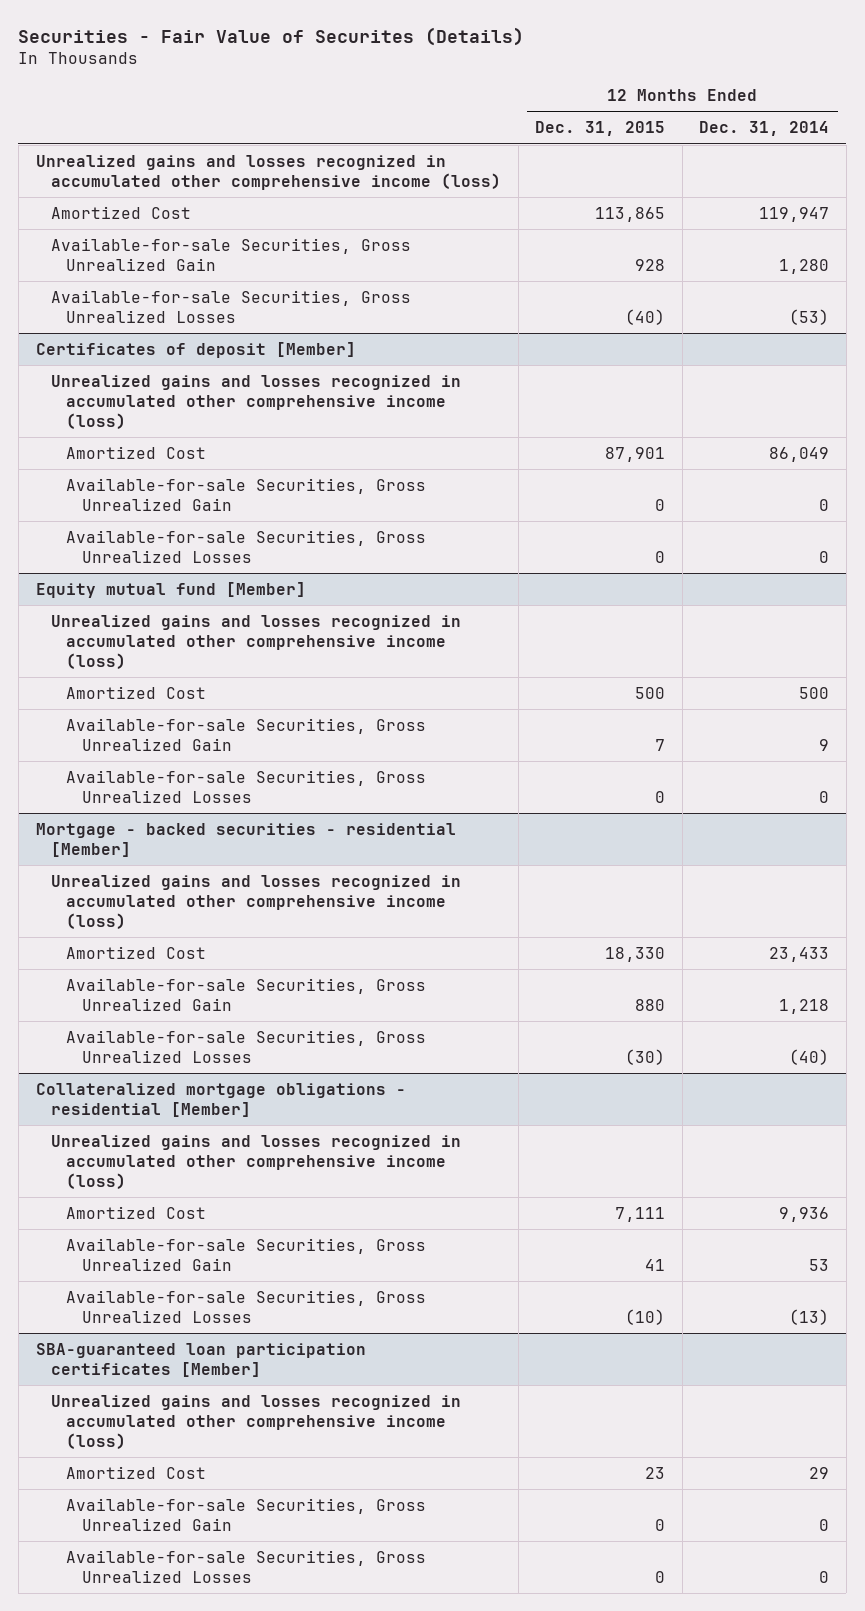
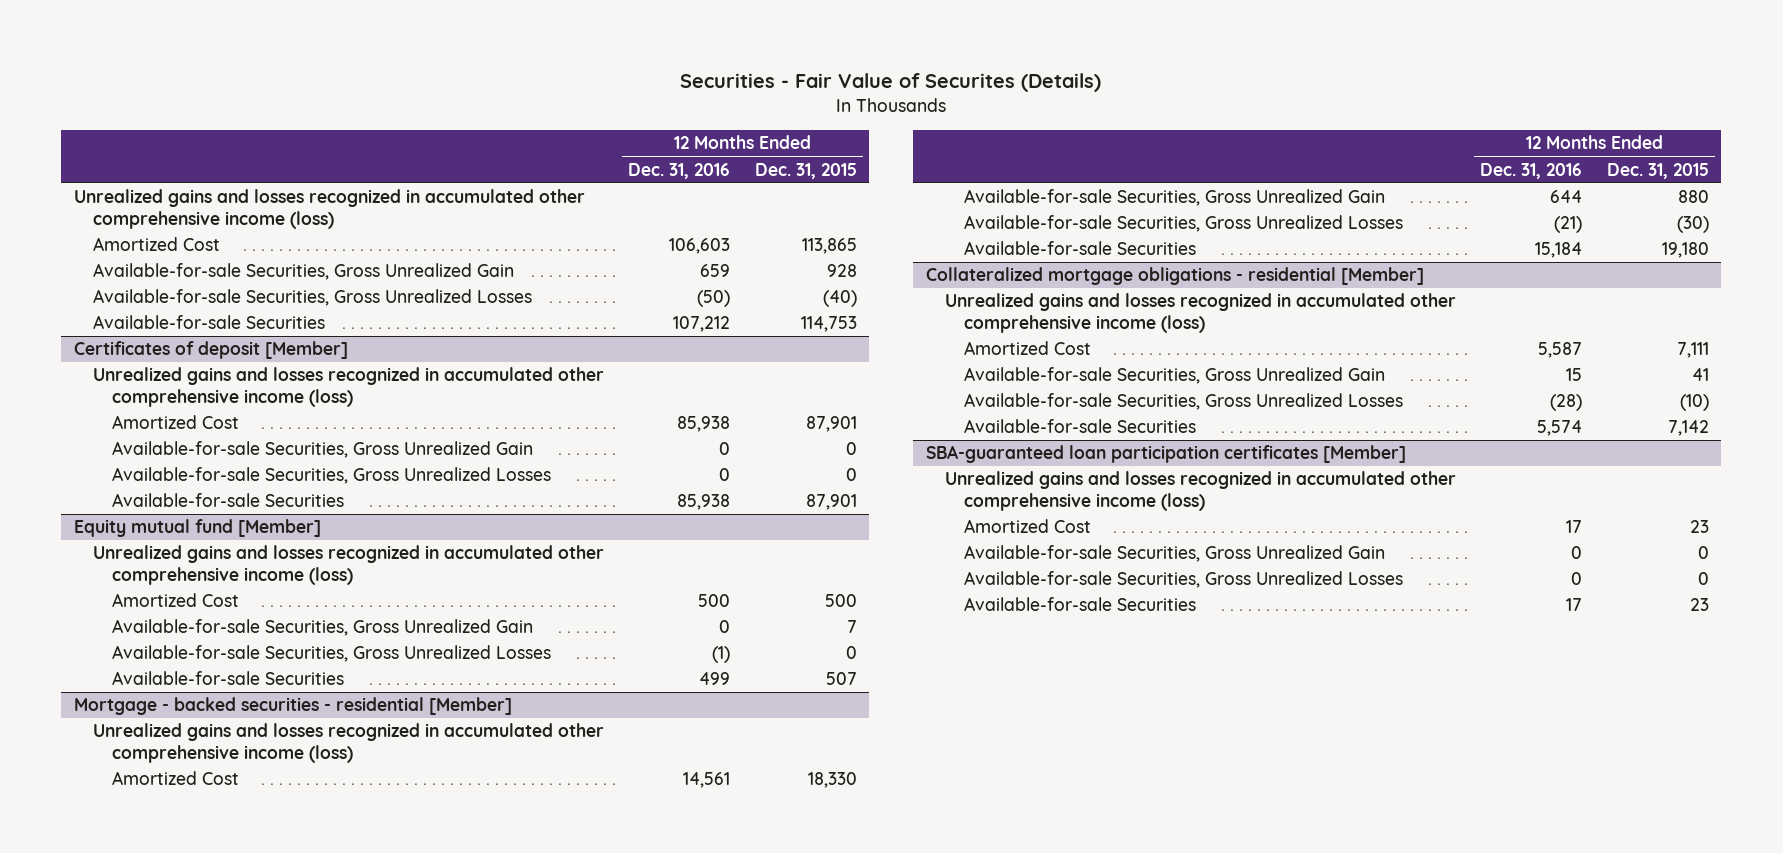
- | 12 Months Ended Dec. 31, 2015 | 12 Months Ended Dec. 31, 2014
+ | 12 Months Ended Dec. 31, 2016 | 12 Months Ended Dec. 31, 2015
+ Available-for-sale Securities | 107,212 | 114,753
@ Certificates of deposit [Member]
+ Available-for-sale Securities | 85,938 | 87,901
@ Equity mutual fund [Member]
+ Available-for-sale Securities | 499 | 507
@ Mortgage - backed securities - residential [Member]
+ Available-for-sale Securities | 15,184 | 19,180
@ Collateralized mortgage obligations - residential [Member]
+ Available-for-sale Securities | 5,574 | 7,142
@ SBA-guaranteed loan participation certificates [Member]
+ Available-for-sale Securities | 17 | 23

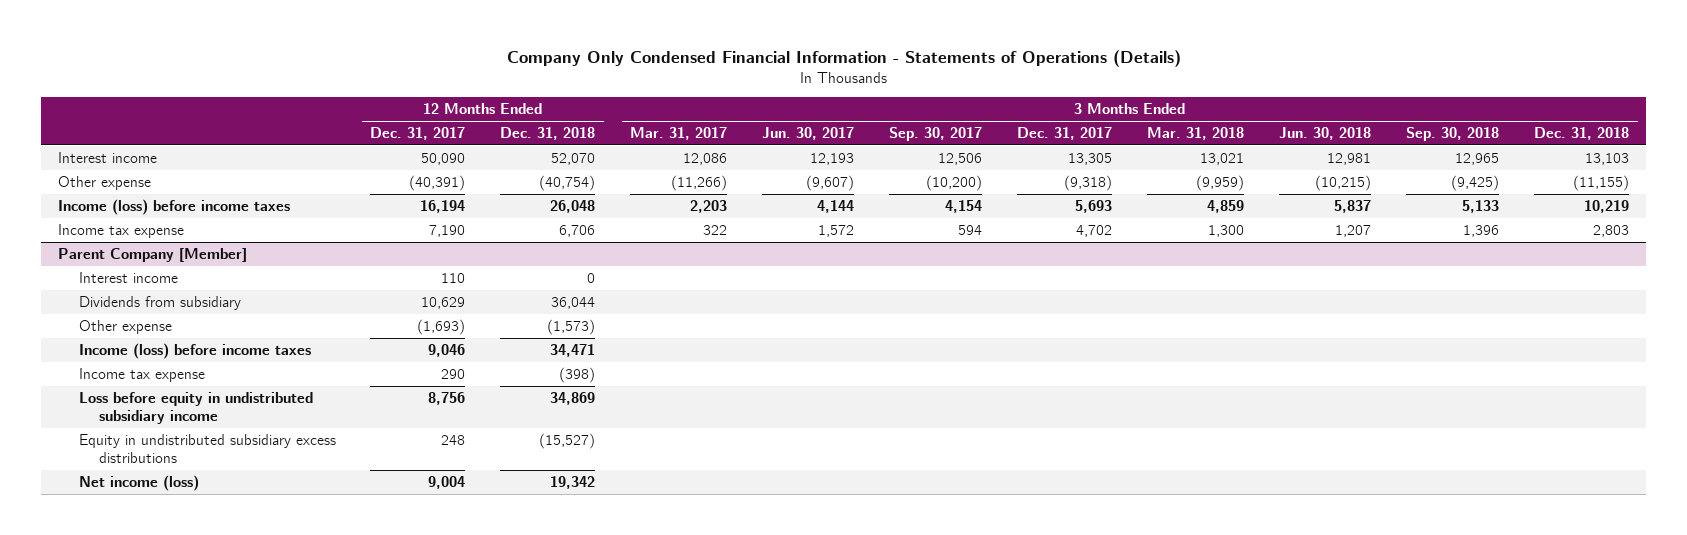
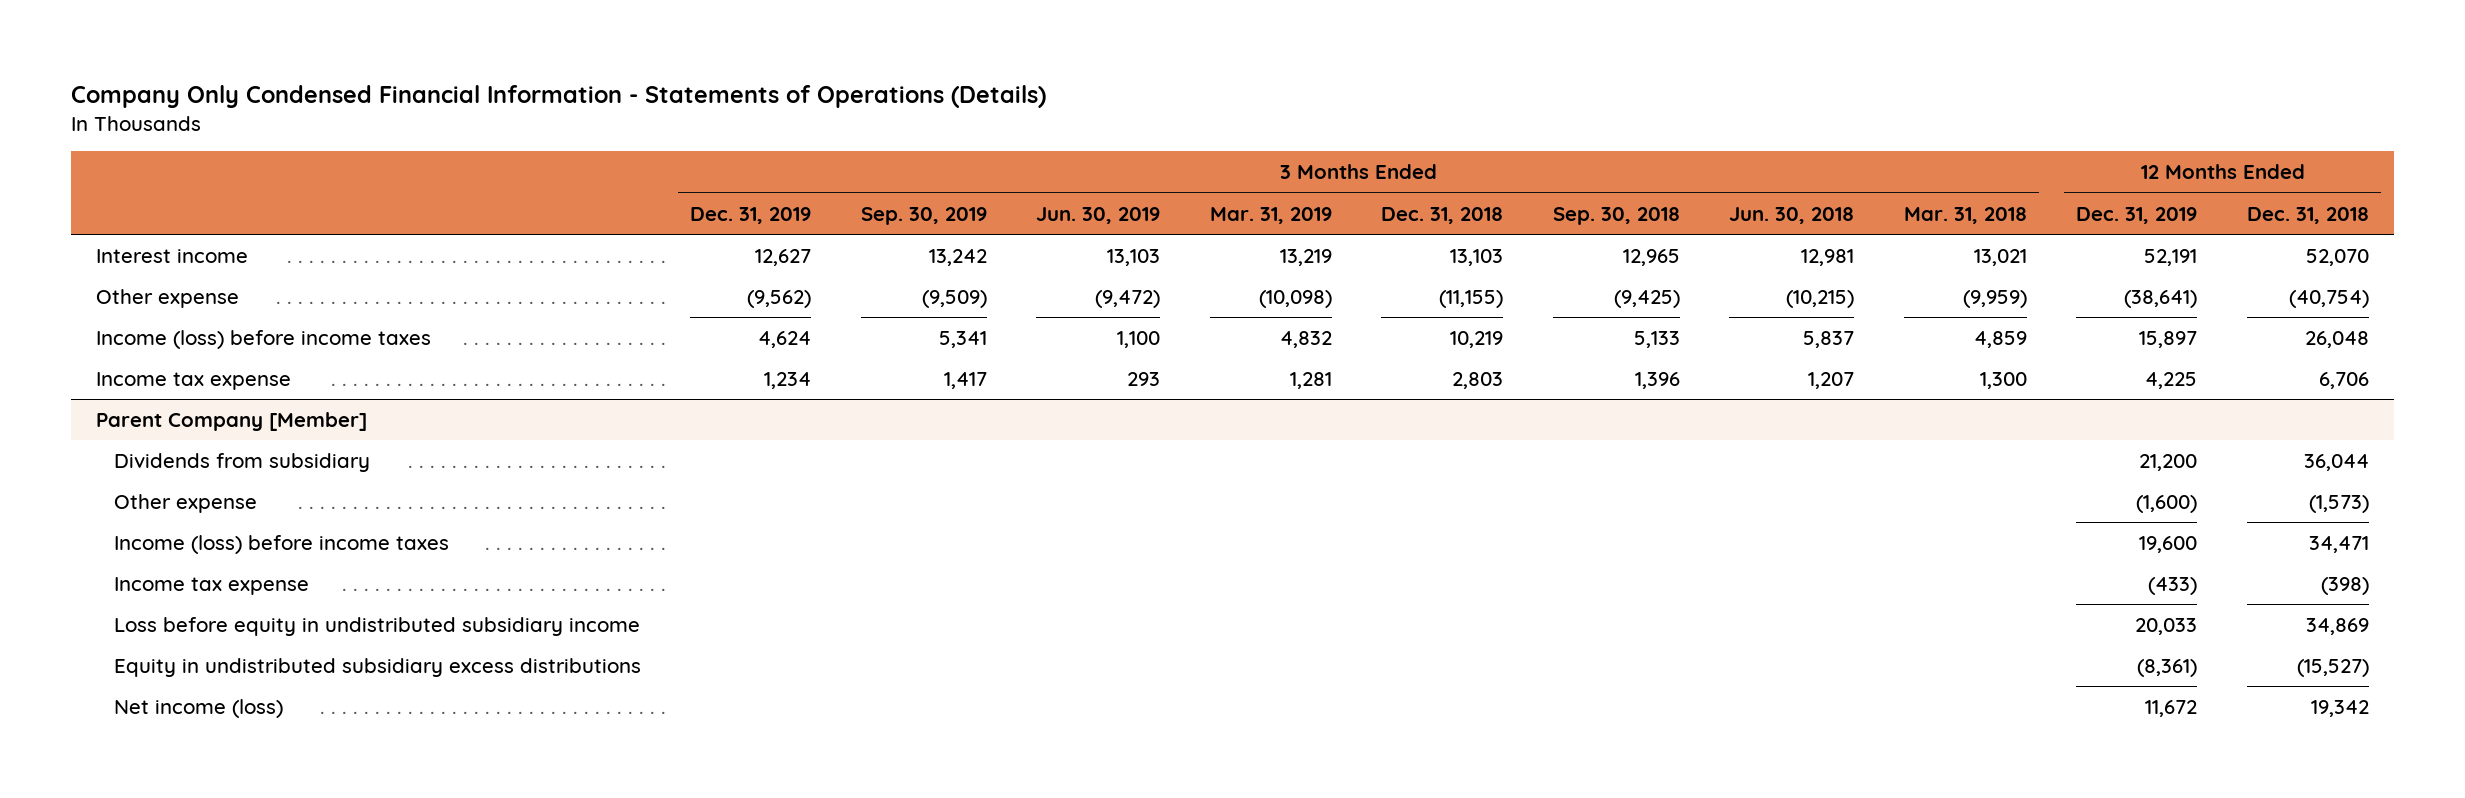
- | 12 Months Ended Dec. 31, 2017 | 12 Months Ended Dec. 31, 2018 | 3 Months Ended Mar. 31, 2017 | 3 Months Ended Jun. 30, 2017 | 3 Months Ended Sep. 30, 2017 | 3 Months Ended Dec. 31, 2017 | 3 Months Ended Mar. 31, 2018 | 3 Months Ended Jun. 30, 2018 | 3 Months Ended Sep. 30, 2018 | 3 Months Ended Dec. 31, 2018
+ | 3 Months Ended Dec. 31, 2019 | 3 Months Ended Sep. 30, 2019 | 3 Months Ended Jun. 30, 2019 | 3 Months Ended Mar. 31, 2019 | 3 Months Ended Dec. 31, 2018 | 3 Months Ended Sep. 30, 2018 | 3 Months Ended Jun. 30, 2018 | 3 Months Ended Mar. 31, 2018 | 12 Months Ended Dec. 31, 2019 | 12 Months Ended Dec. 31, 2018
@ Parent Company [Member]
- Interest income | 110 | 0 | | | | | | | |

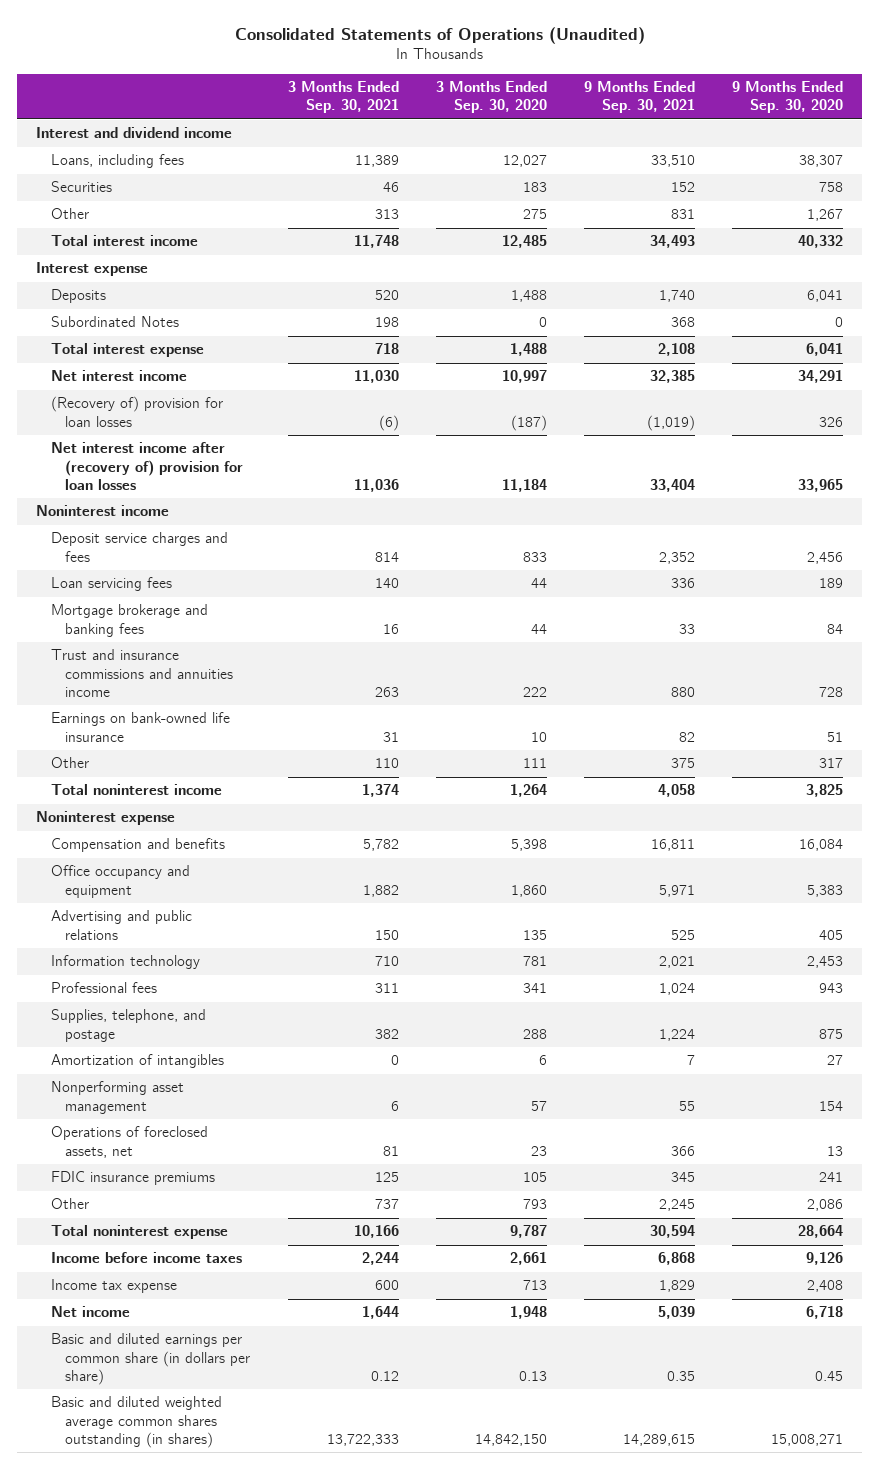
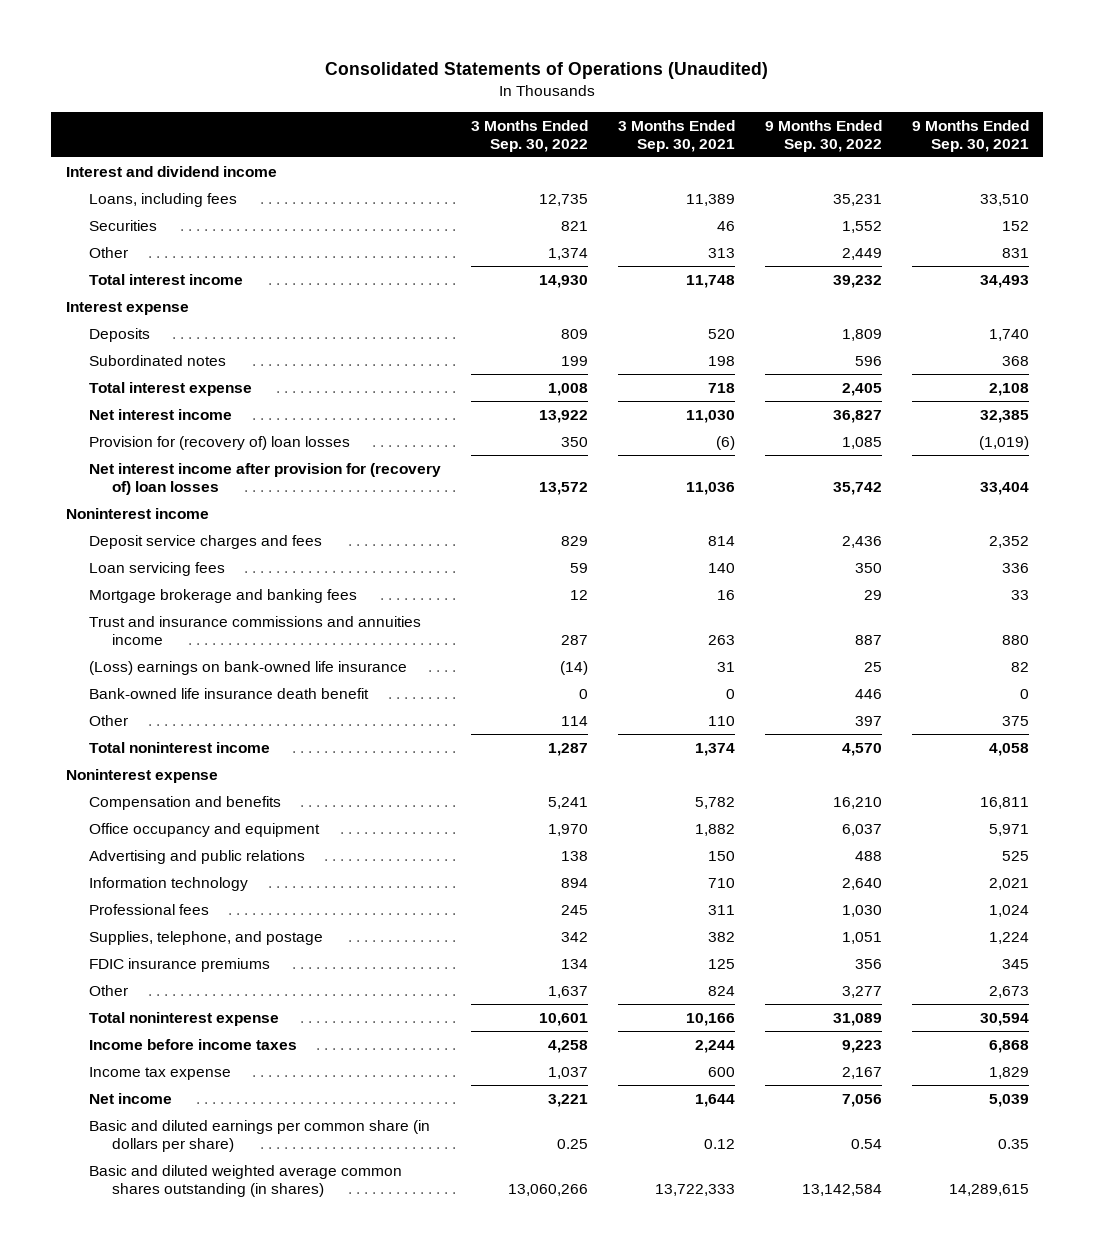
- | 3 Months Ended Sep. 30, 2021 | 3 Months Ended Sep. 30, 2020 | 9 Months Ended Sep. 30, 2021 | 9 Months Ended Sep. 30, 2020
+ | 3 Months Ended Sep. 30, 2022 | 3 Months Ended Sep. 30, 2021 | 9 Months Ended Sep. 30, 2022 | 9 Months Ended Sep. 30, 2021
- Subordinated Notes | 198 | 0 | 368 | 0
+ Subordinated notes | 199 | 198 | 596 | 368
- (Recovery of) provision for loan losses | (6) | (187) | (1,019) | 326
- Net interest income after (recovery of) provision for loan losses | 11,036 | 11,184 | 33,404 | 33,965
+ Provision for (recovery of) loan losses | 350 | (6) | 1,085 | (1,019)
+ Net interest income after provision for (recovery of) loan losses | 13,572 | 11,036 | 35,742 | 33,404
- Earnings on bank-owned life insurance | 31 | 10 | 82 | 51
+ (Loss) earnings on bank-owned life insurance | (14) | 31 | 25 | 82
+ Bank-owned life insurance death benefit | 0 | 0 | 446 | 0
- Amortization of intangibles | 0 | 6 | 7 | 27
- Nonperforming asset management | 6 | 57 | 55 | 154
- Operations of foreclosed assets, net | 81 | 23 | 366 | 13
- Other | 737 | 793 | 2,245 | 2,086
+ Other | 1,637 | 824 | 3,277 | 2,673

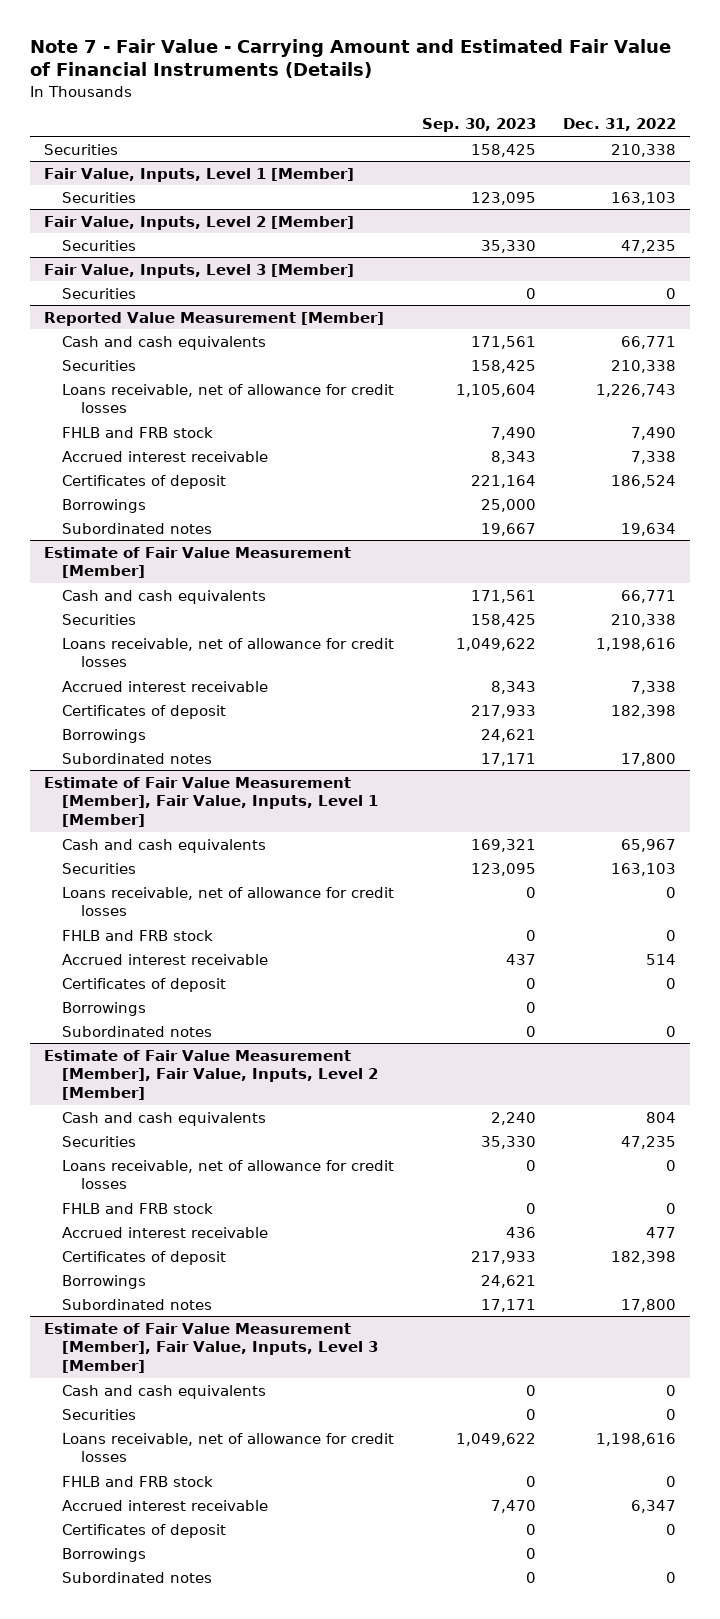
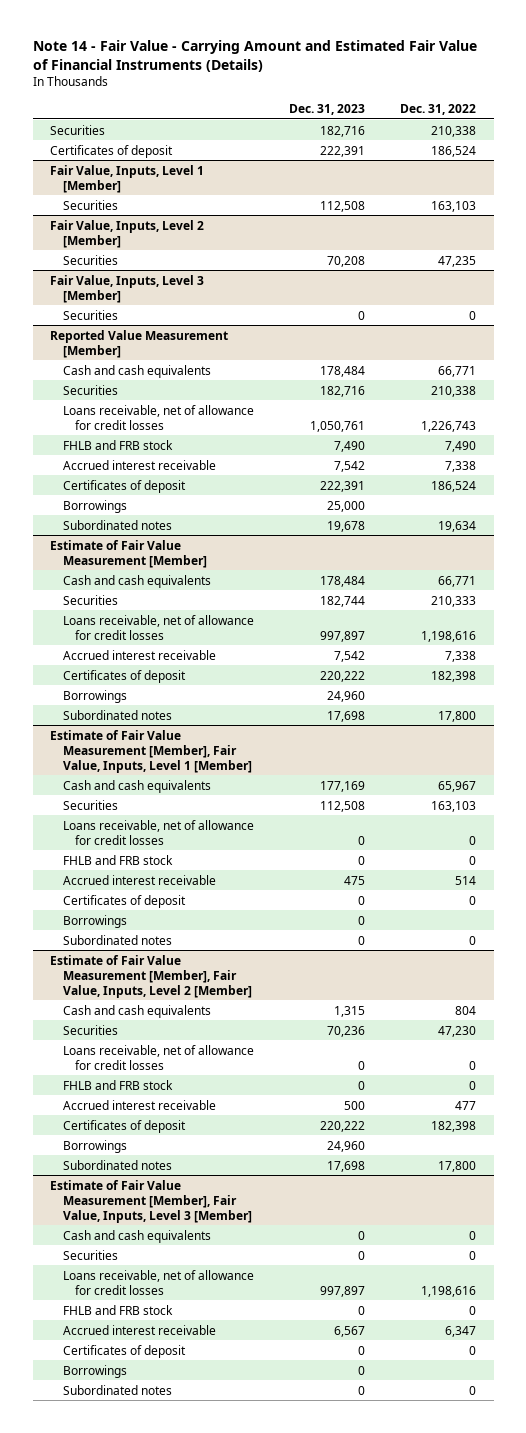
- Note 7 - Fair Value - Carrying Amount and Estimated Fair Value of Financial Instruments (Details)
+ Note 14 - Fair Value - Carrying Amount and Estimated Fair Value of Financial Instruments (Details)
- | Sep. 30, 2023 | Dec. 31, 2022
+ | Dec. 31, 2023 | Dec. 31, 2022
+ Certificates of deposit | 222,391 | 186,524
@ Estimate of Fair Value Measurement [Member]
- Securities | 158,425 | 210,338
+ Securities | 182,744 | 210,333
@ Estimate of Fair Value Measurement [Member], Fair Value, Inputs, Level 2 [Member]
- Securities | 35,330 | 47,235
+ Securities | 70,236 | 47,230

